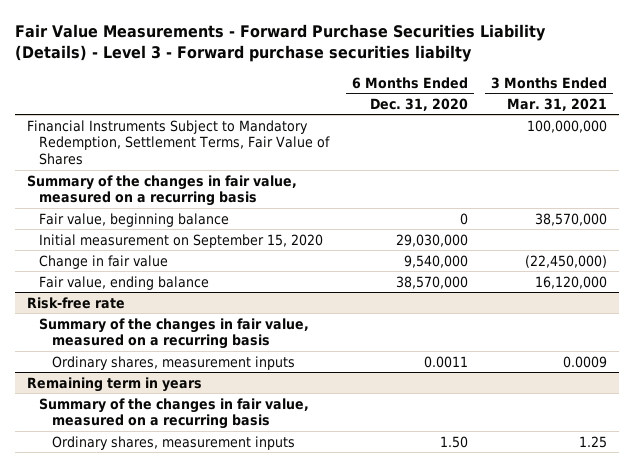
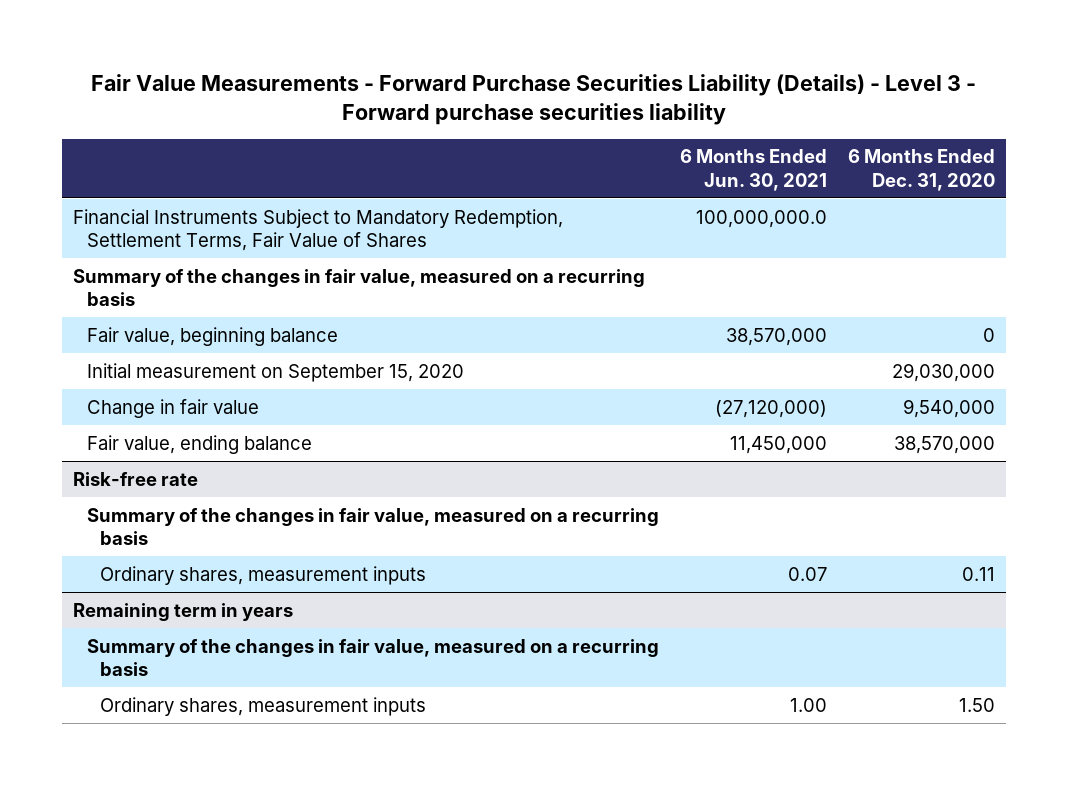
- Fair Value Measurements - Forward Purchase Securities Liability (Details) - Level 3 - Forward purchase securities liabilty
+ Fair Value Measurements - Forward Purchase Securities Liability (Details) - Level 3 - Forward purchase securities liability
- | 6 Months Ended Dec. 31, 2020 | 3 Months Ended Mar. 31, 2021
+ | 6 Months Ended Jun. 30, 2021 | 6 Months Ended Dec. 31, 2020
@ Risk-free rate
- Ordinary shares, measurement inputs | 0.0011 | 0.0009
+ Ordinary shares, measurement inputs | 0.07 | 0.11

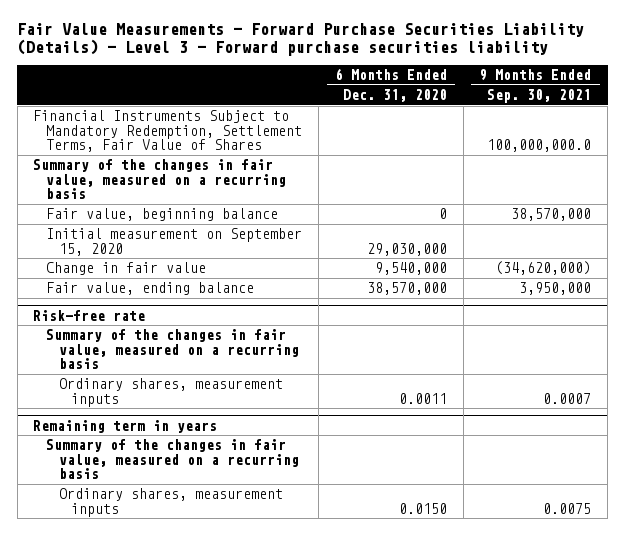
- | 6 Months Ended Jun. 30, 2021 | 6 Months Ended Dec. 31, 2020
+ | 6 Months Ended Dec. 31, 2020 | 9 Months Ended Sep. 30, 2021
@ Risk-free rate
- Ordinary shares, measurement inputs | 0.07 | 0.11
+ Ordinary shares, measurement inputs | 0.0011 | 0.0007
@ Remaining term in years
- Ordinary shares, measurement inputs | 1.00 | 1.50
+ Ordinary shares, measurement inputs | 0.0150 | 0.0075

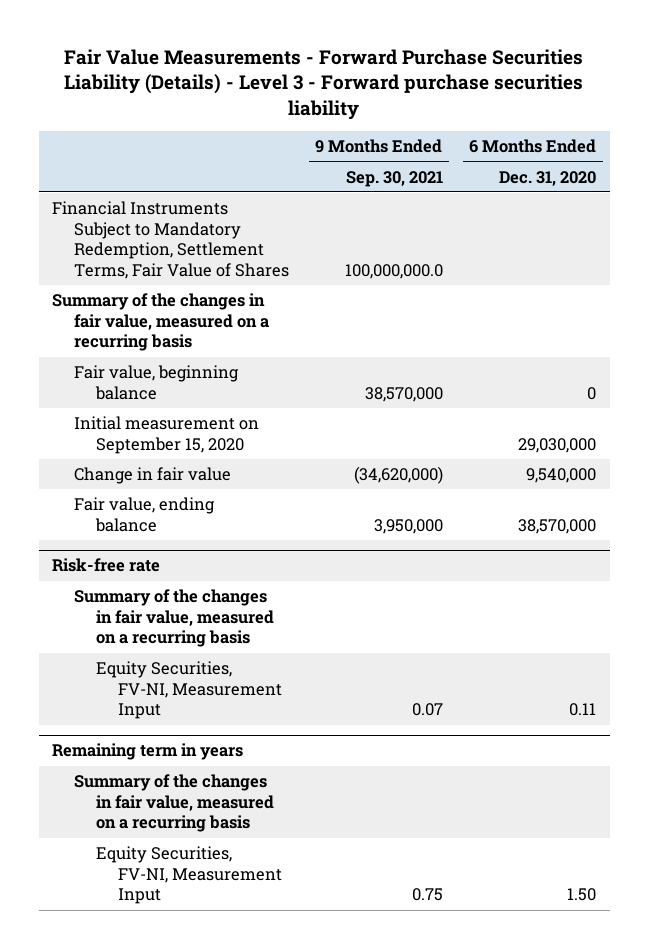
- | 6 Months Ended Dec. 31, 2020 | 9 Months Ended Sep. 30, 2021
+ | 9 Months Ended Sep. 30, 2021 | 6 Months Ended Dec. 31, 2020
@ Risk-free rate
- Ordinary shares, measurement inputs | 0.0011 | 0.0007
+ Equity Securities, FV-NI, Measurement Input | 0.07 | 0.11
@ Remaining term in years
- Ordinary shares, measurement inputs | 0.0150 | 0.0075
+ Equity Securities, FV-NI, Measurement Input | 0.75 | 1.50

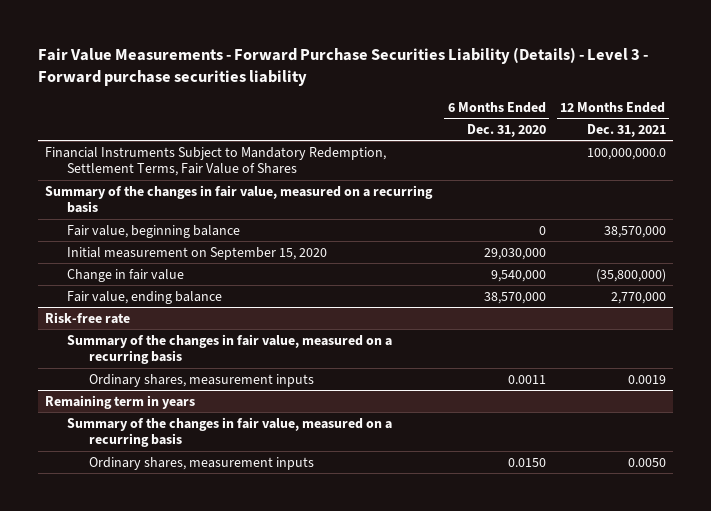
- | 9 Months Ended Sep. 30, 2021 | 6 Months Ended Dec. 31, 2020
+ | 6 Months Ended Dec. 31, 2020 | 12 Months Ended Dec. 31, 2021
@ Risk-free rate
- Equity Securities, FV-NI, Measurement Input | 0.07 | 0.11
+ Ordinary shares, measurement inputs | 0.0011 | 0.0019
@ Remaining term in years
- Equity Securities, FV-NI, Measurement Input | 0.75 | 1.50
+ Ordinary shares, measurement inputs | 0.0150 | 0.0050

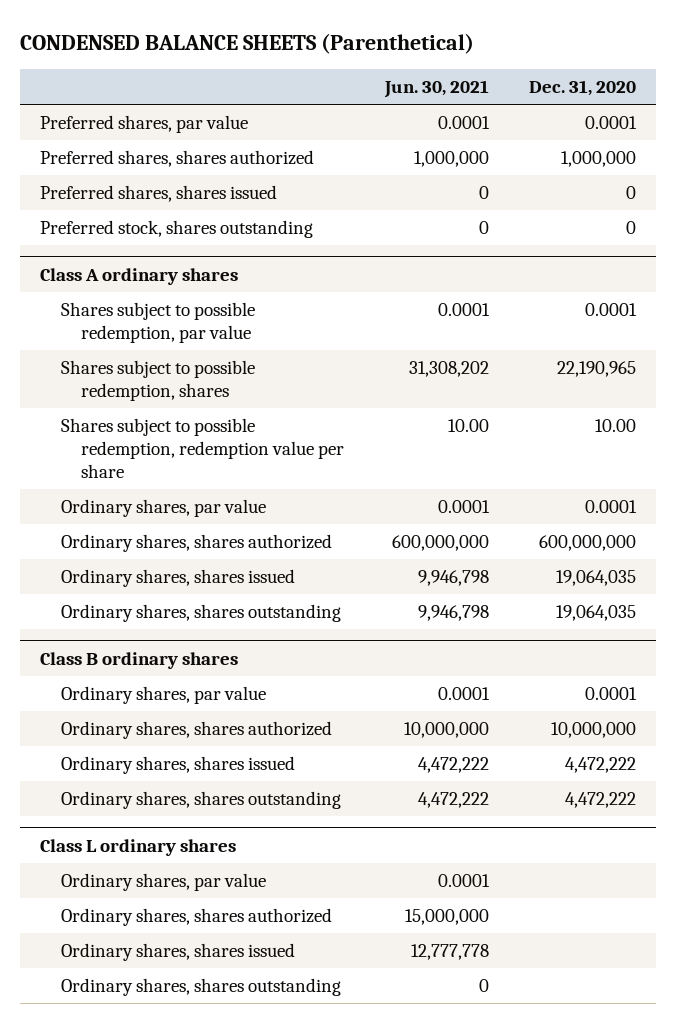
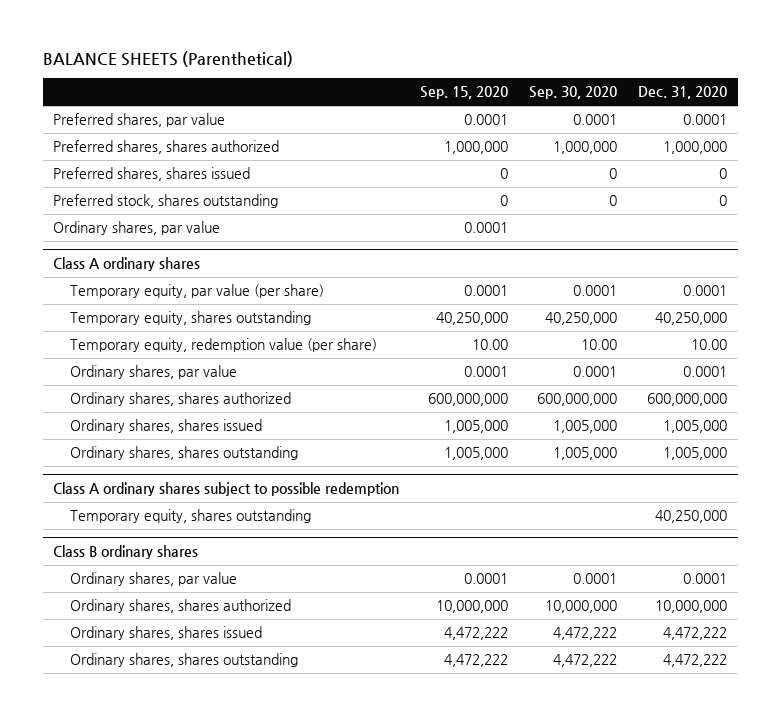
- CONDENSED BALANCE SHEETS (Parenthetical)
+ BALANCE SHEETS (Parenthetical)
- | Jun. 30, 2021 | Dec. 31, 2020
+ | Sep. 15, 2020 | Sep. 30, 2020 | Dec. 31, 2020
+ Ordinary shares, par value | 0.0001 | |
@ Class A ordinary shares
- Shares subject to possible redemption, par value | 0.0001 | 0.0001
- Shares subject to possible redemption, shares | 31,308,202 | 22,190,965
- Shares subject to possible redemption, redemption value per share | 10.00 | 10.00
+ Temporary equity, par value (per share) | 0.0001 | 0.0001 | 0.0001
+ Temporary equity, shares outstanding | 40,250,000 | 40,250,000 | 40,250,000
+ Temporary equity, redemption value (per share) | 10.00 | 10.00 | 10.00
- Ordinary shares, shares issued | 9,946,798 | 19,064,035
- Ordinary shares, shares outstanding | 9,946,798 | 19,064,035
+ Ordinary shares, shares issued | 1,005,000 | 1,005,000 | 1,005,000
+ Ordinary shares, shares outstanding | 1,005,000 | 1,005,000 | 1,005,000
+ Class A ordinary shares subject to possible redemption
+ Temporary equity, shares outstanding | | | 40,250,000
- Class L ordinary shares
- Ordinary shares, par value | 0.0001 |
- Ordinary shares, shares authorized | 15,000,000 |
- Ordinary shares, shares issued | 12,777,778 |
- Ordinary shares, shares outstanding | 0 |

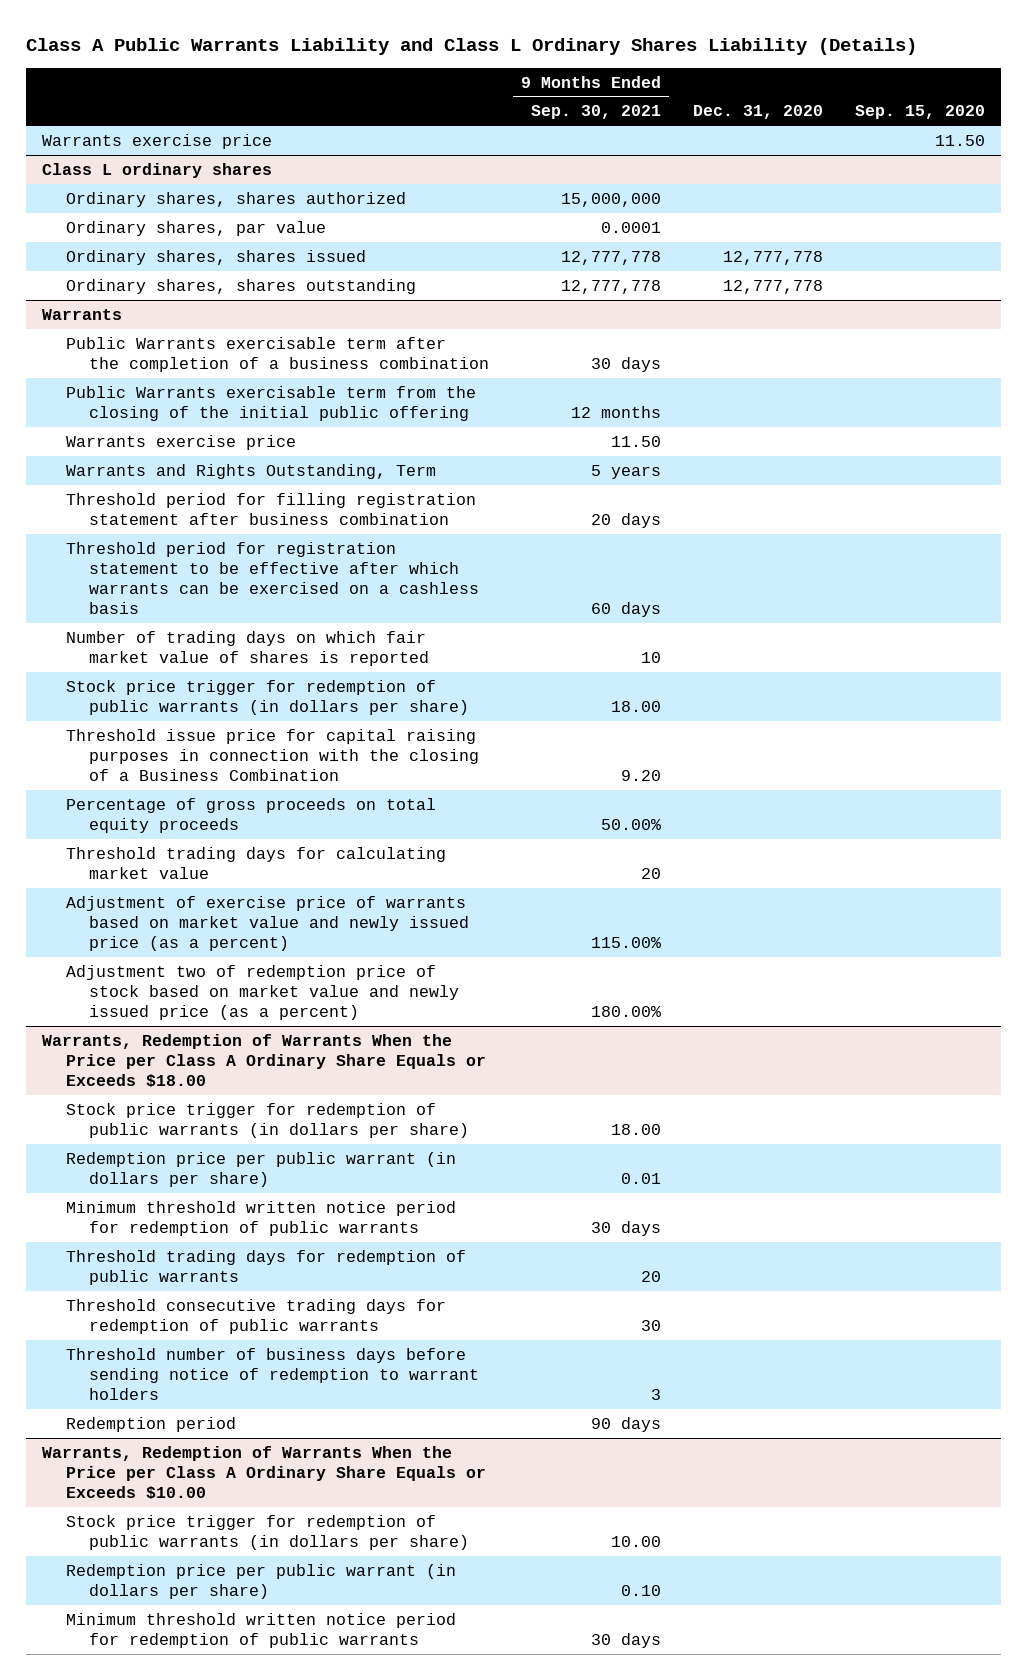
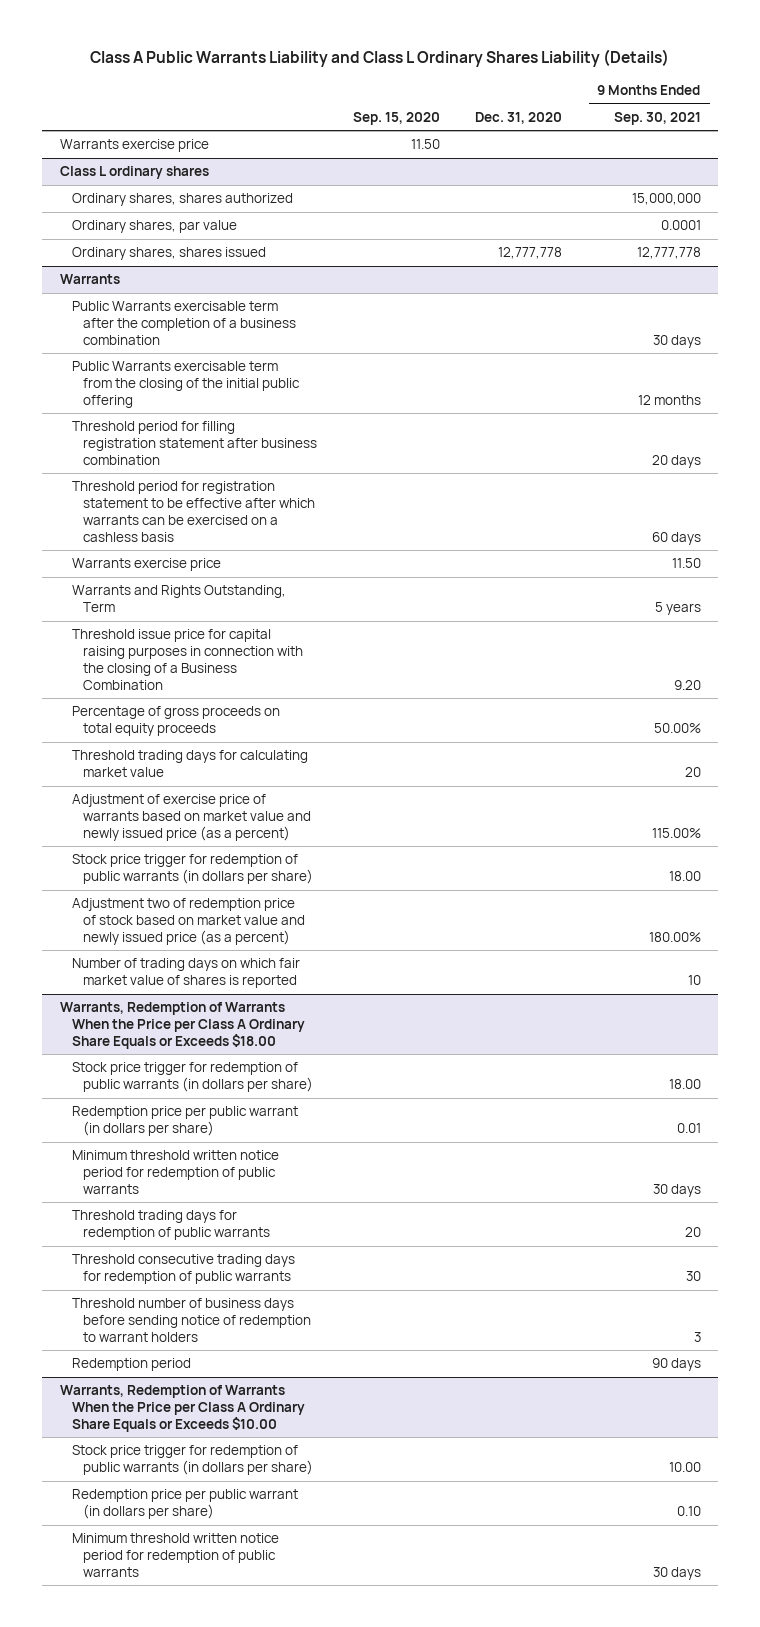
- | 9 Months Ended Sep. 30, 2021 | Dec. 31, 2020 | Sep. 15, 2020
+ | Sep. 15, 2020 | Dec. 31, 2020 | 9 Months Ended Sep. 30, 2021
@ Class L ordinary shares
- Ordinary shares, shares outstanding | 12,777,778 | 12,777,778 |
@ Warrants
moved down: Warrants exercise price | | | 11.50
moved down: Warrants and Rights Outstanding, Term | | | 5 years
moved down: Stock price trigger for redemption of public warrants (in dollars per share) | | | 18.00
moved down: Number of trading days on which fair market value of shares is reported | | | 10

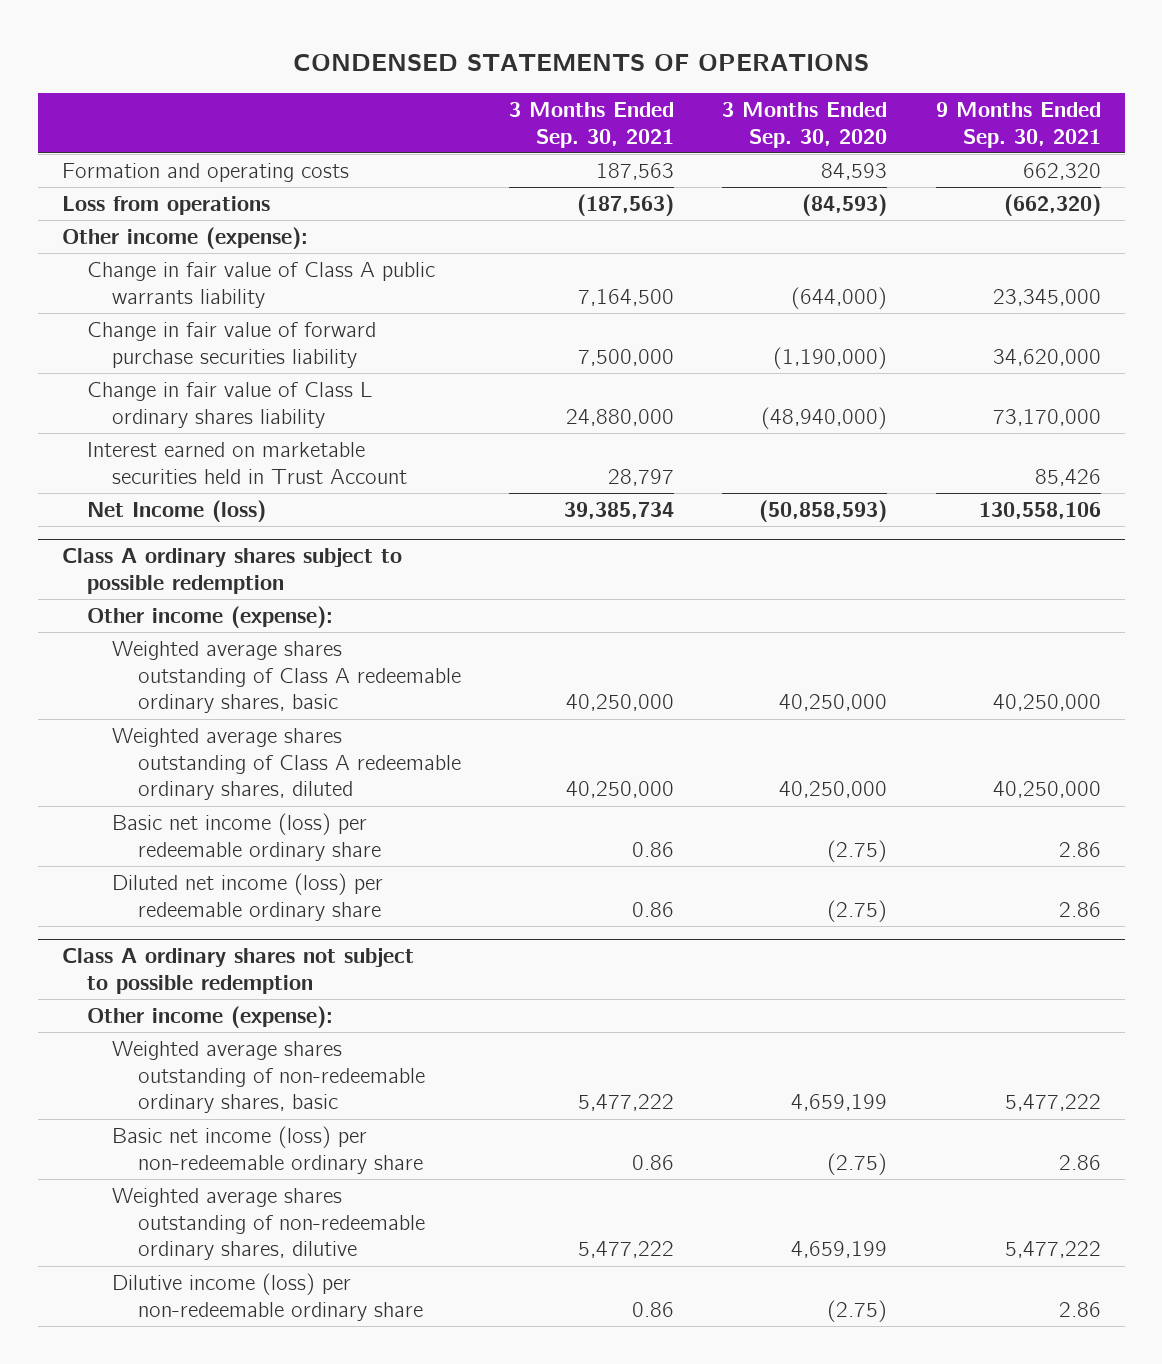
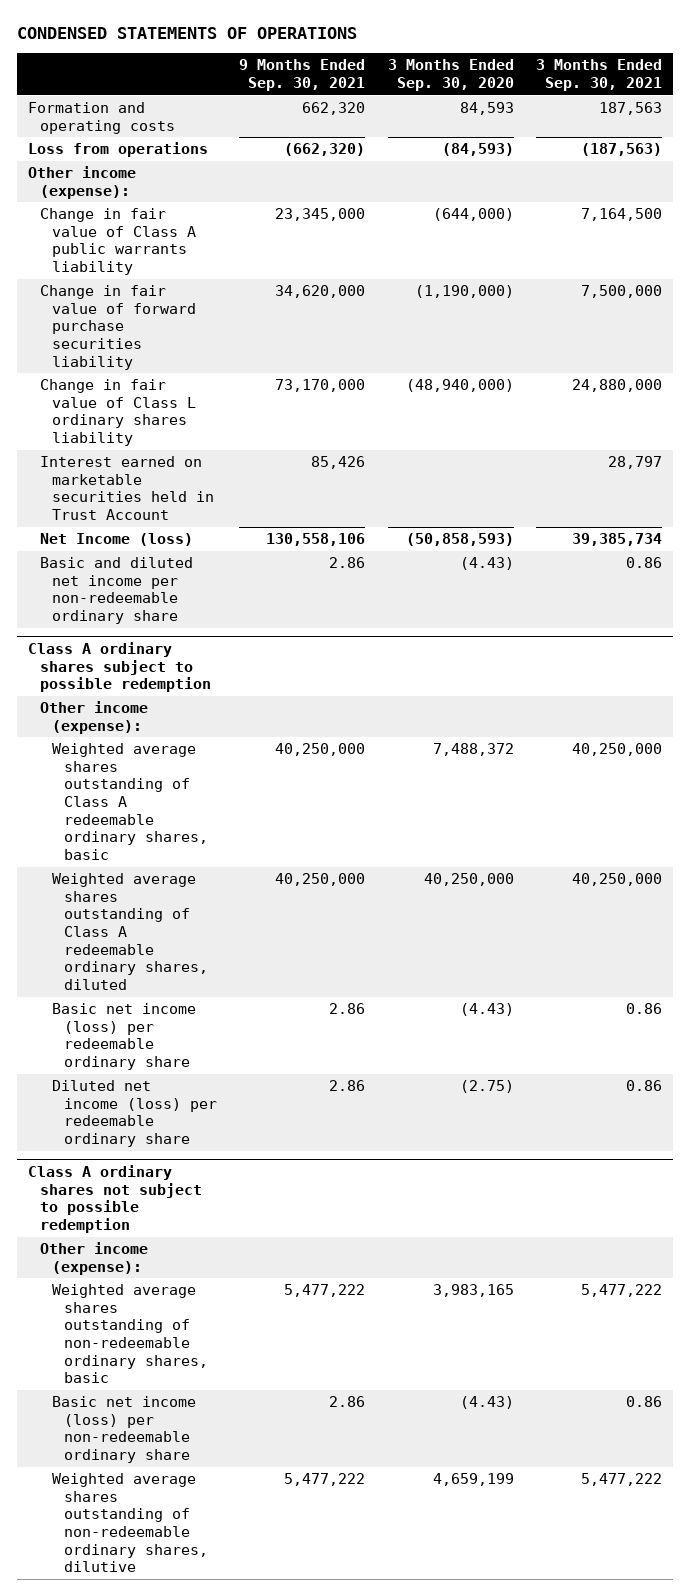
- | 3 Months Ended Sep. 30, 2021 | 3 Months Ended Sep. 30, 2020 | 9 Months Ended Sep. 30, 2021
+ | 9 Months Ended Sep. 30, 2021 | 3 Months Ended Sep. 30, 2020 | 3 Months Ended Sep. 30, 2021
+ Basic and diluted net income per non-redeemable ordinary share | 2.86 | (4.43) | 0.86
@ Class A ordinary shares subject to possible redemption
- Weighted average shares outstanding of Class A redeemable ordinary shares, basic | 40,250,000 | 40,250,000 | 40,250,000
+ Weighted average shares outstanding of Class A redeemable ordinary shares, basic | 40,250,000 | 7,488,372 | 40,250,000
- Basic net income (loss) per redeemable ordinary share | 0.86 | (2.75) | 2.86
+ Basic net income (loss) per redeemable ordinary share | 2.86 | (4.43) | 0.86
@ Class A ordinary shares not subject to possible redemption
- Weighted average shares outstanding of non-redeemable ordinary shares, basic | 5,477,222 | 4,659,199 | 5,477,222
- Basic net income (loss) per non-redeemable ordinary share | 0.86 | (2.75) | 2.86
+ Weighted average shares outstanding of non-redeemable ordinary shares, basic | 5,477,222 | 3,983,165 | 5,477,222
+ Basic net income (loss) per non-redeemable ordinary share | 2.86 | (4.43) | 0.86
- Dilutive income (loss) per non-redeemable ordinary share | 0.86 | (2.75) | 2.86

